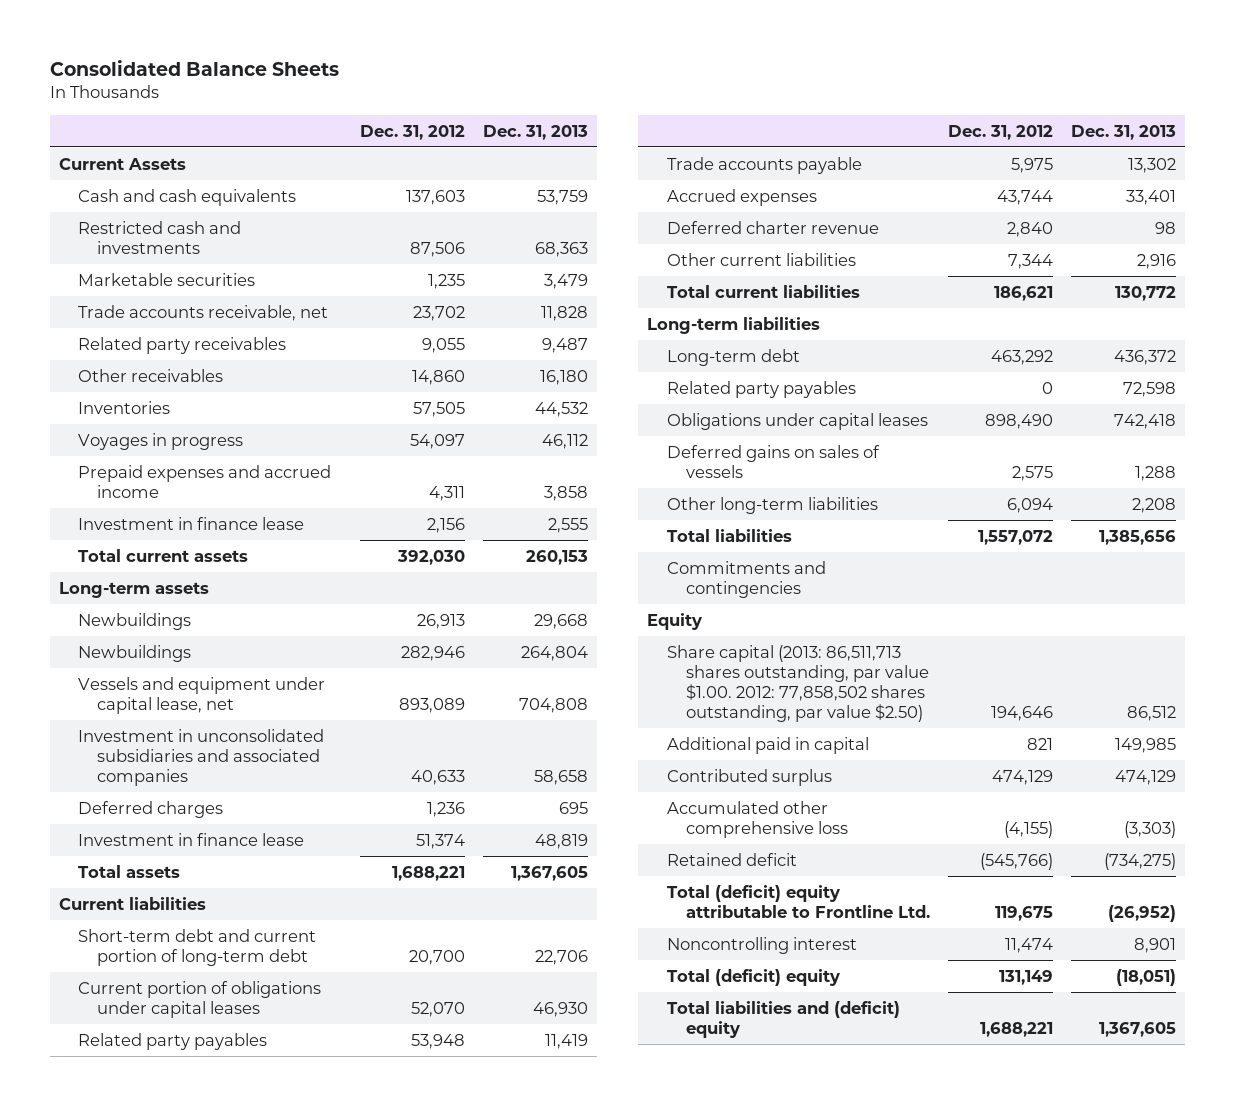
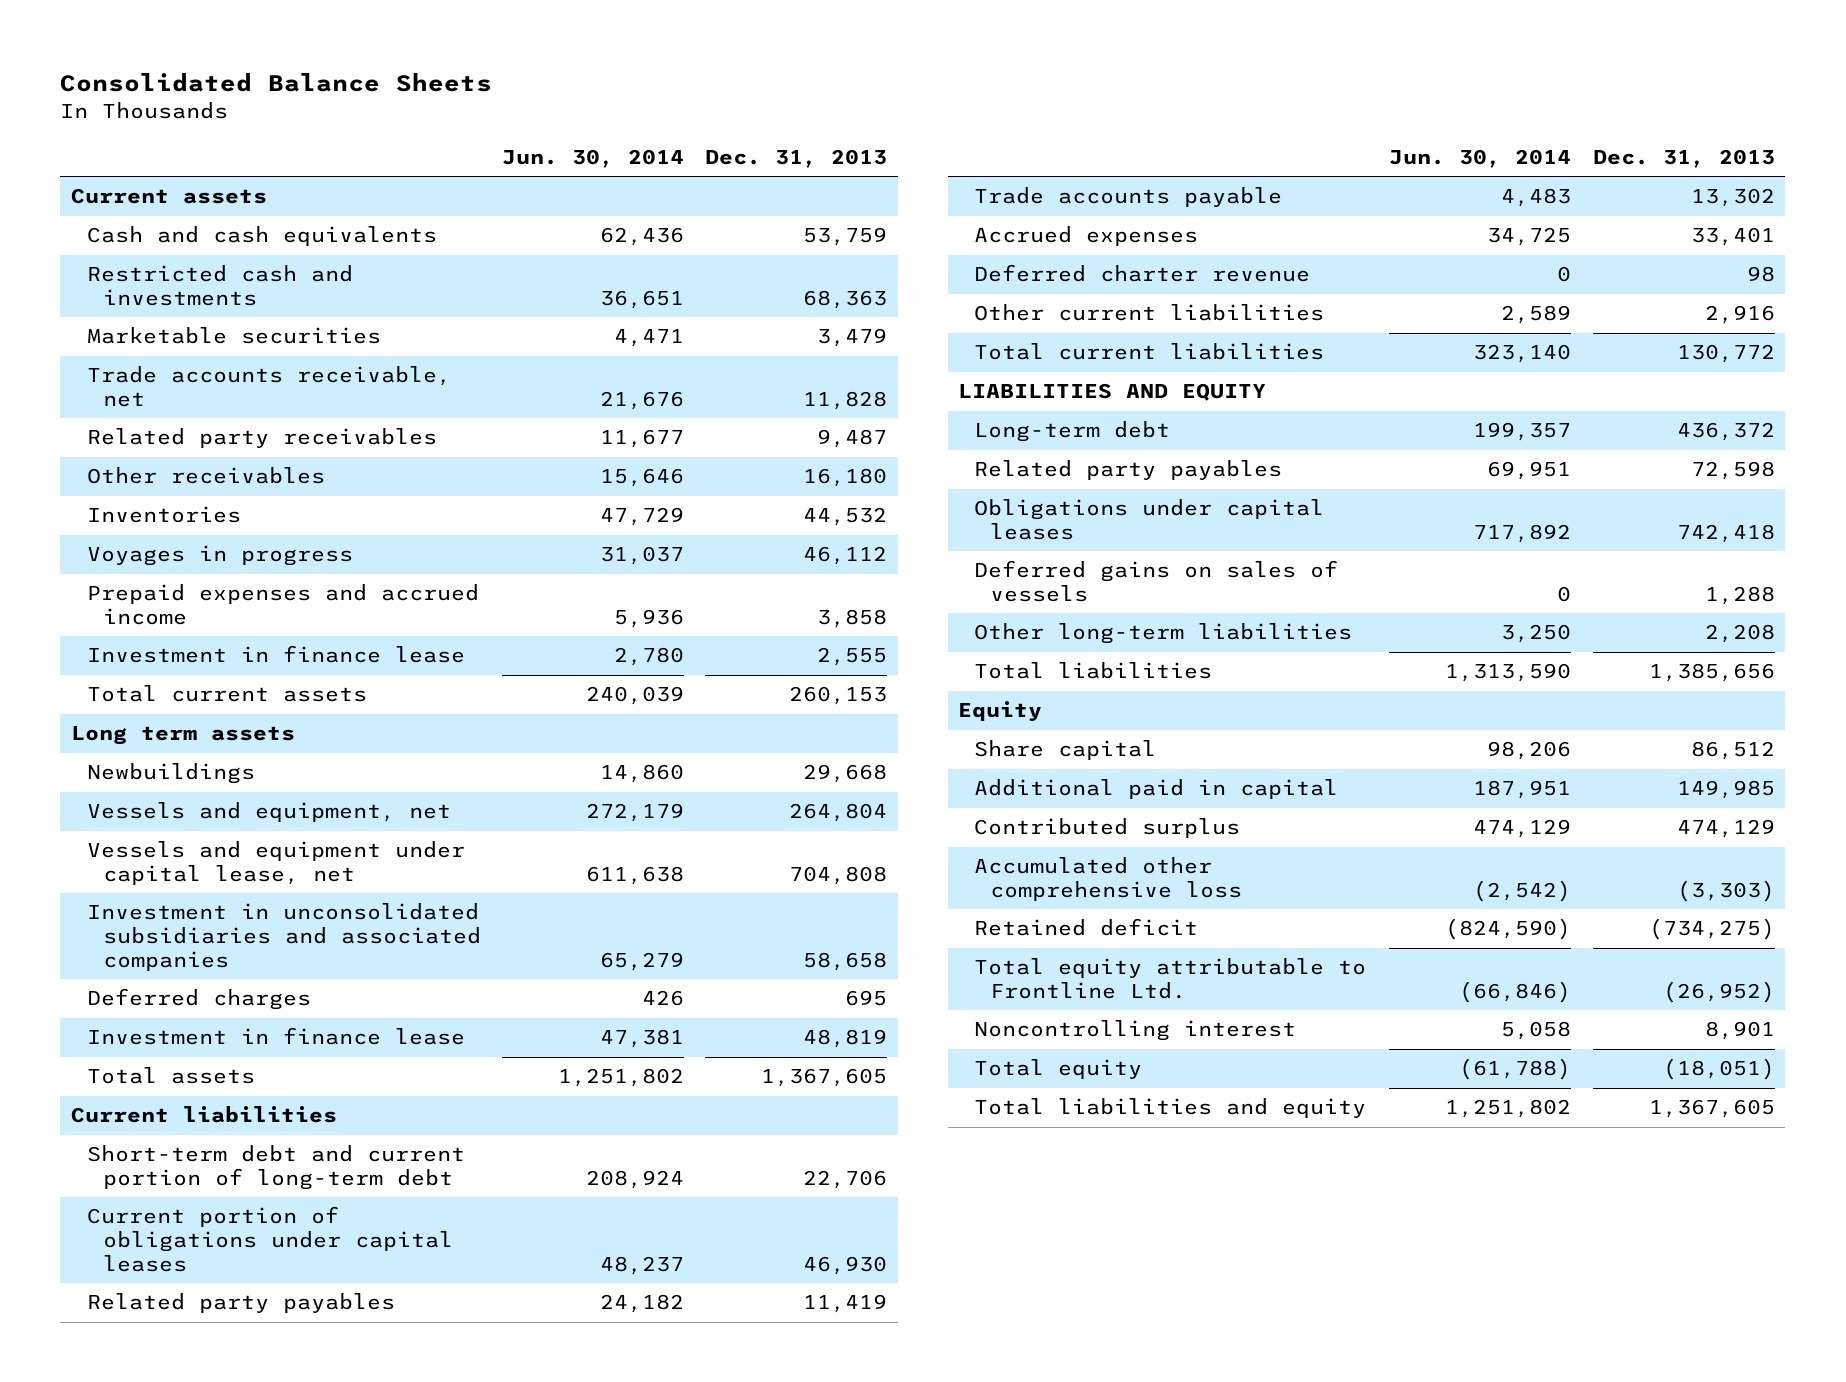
- | Dec. 31, 2012 | Dec. 31, 2013
+ | Jun. 30, 2014 | Dec. 31, 2013
- Current Assets
+ Current assets
- Long-term assets
+ Long term assets
- Newbuildings | 282,946 | 264,804
+ Vessels and equipment, net | 272,179 | 264,804
- Long-term liabilities
+ LIABILITIES AND EQUITY
- Commitments and contingencies
- Share capital (2013: 86,511,713 shares outstanding, par value $1.00. 2012: 77,858,502 shares outstanding, par value $2.50) | 194,646 | 86,512
+ Share capital | 98,206 | 86,512
- Total (deficit) equity attributable to Frontline Ltd. | 119,675 | (26,952)
+ Total equity attributable to Frontline Ltd. | (66,846) | (26,952)
- Total (deficit) equity | 131,149 | (18,051)
- Total liabilities and (deficit) equity | 1,688,221 | 1,367,605
+ Total equity | (61,788) | (18,051)
+ Total liabilities and equity | 1,251,802 | 1,367,605

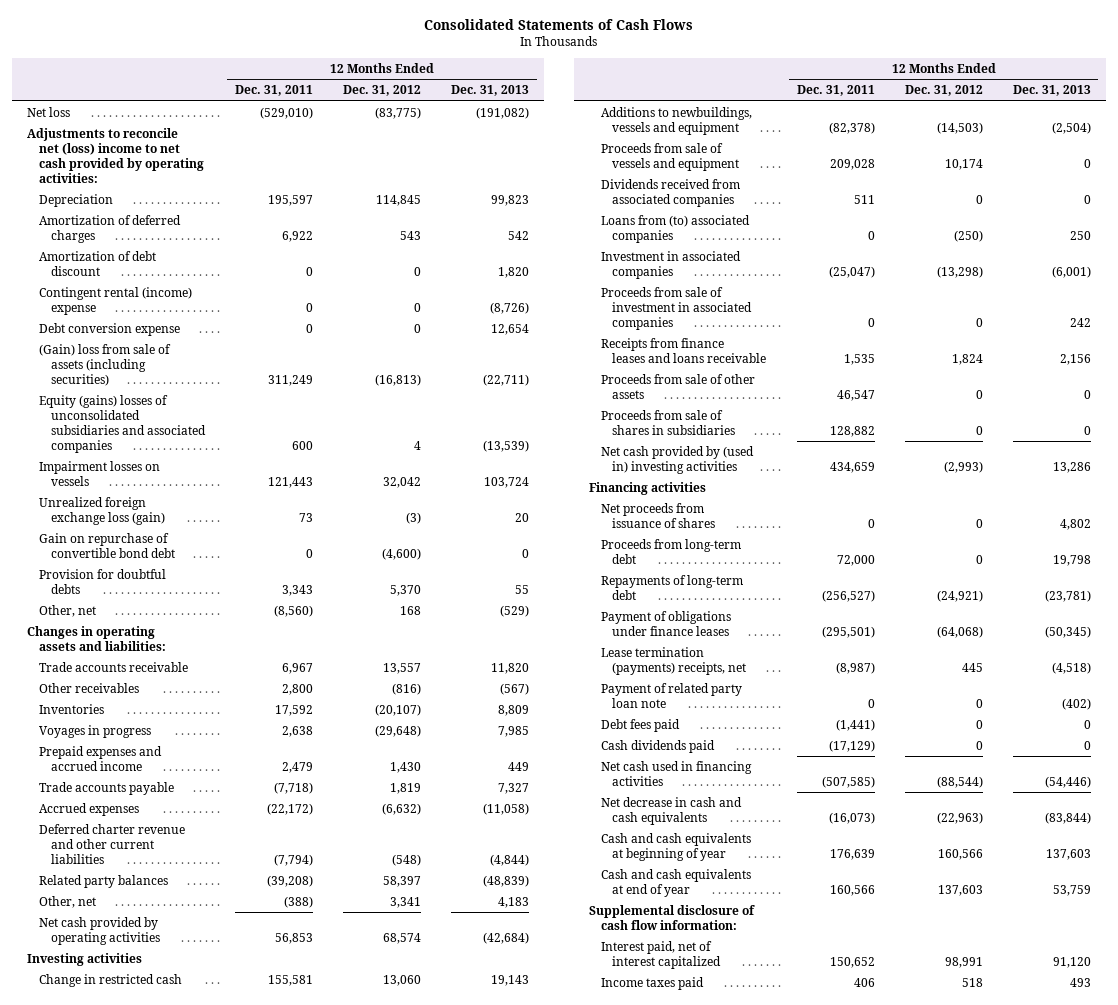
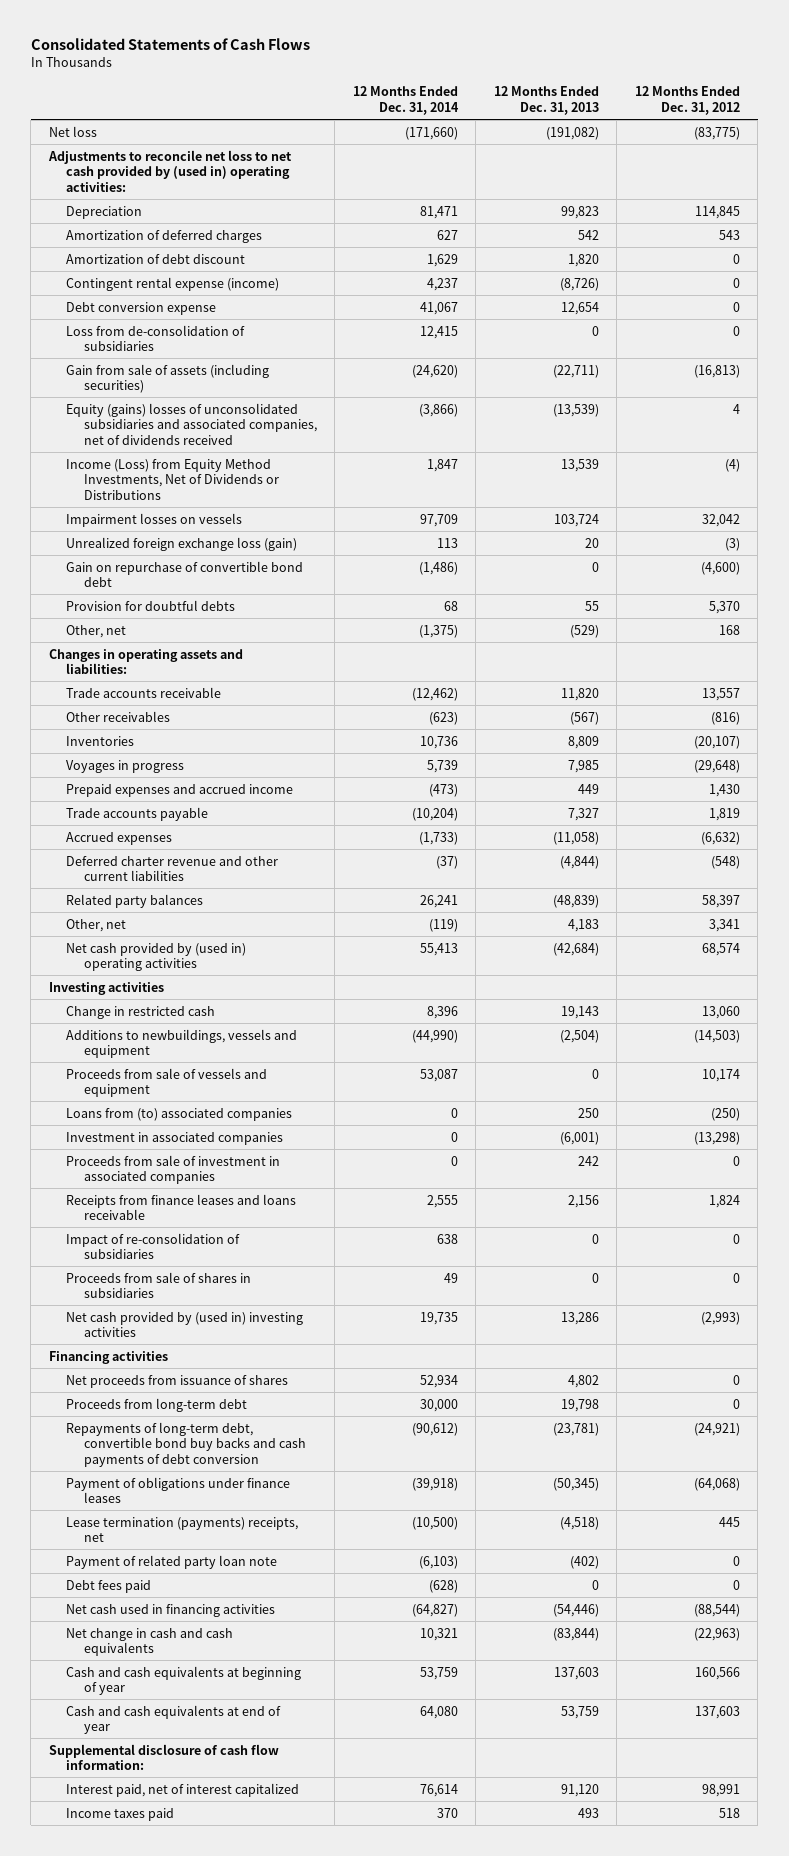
- | 12 Months Ended Dec. 31, 2011 | 12 Months Ended Dec. 31, 2012 | 12 Months Ended Dec. 31, 2013
+ | 12 Months Ended Dec. 31, 2014 | 12 Months Ended Dec. 31, 2013 | 12 Months Ended Dec. 31, 2012
- Adjustments to reconcile net (loss) income to net cash provided by operating activities:
+ Adjustments to reconcile net loss to net cash provided by (used in) operating activities:
- Contingent rental (income) expense | 0 | 0 | (8,726)
+ Contingent rental expense (income) | 4,237 | (8,726) | 0
- (Gain) loss from sale of assets (including securities) | 311,249 | (16,813) | (22,711)
- Equity (gains) losses of unconsolidated subsidiaries and associated companies | 600 | 4 | (13,539)
+ Loss from de-consolidation of subsidiaries | 12,415 | 0 | 0
+ Gain from sale of assets (including securities) | (24,620) | (22,711) | (16,813)
+ Equity (gains) losses of unconsolidated subsidiaries and associated companies, net of dividends received | (3,866) | (13,539) | 4
+ Income (Loss) from Equity Method Investments, Net of Dividends or Distributions | 1,847 | 13,539 | (4)
- Net cash provided by operating activities | 56,853 | 68,574 | (42,684)
+ Net cash provided by (used in) operating activities | 55,413 | (42,684) | 68,574
- Dividends received from associated companies | 511 | 0 | 0
- Proceeds from sale of other assets | 46,547 | 0 | 0
+ Impact of re-consolidation of subsidiaries | 638 | 0 | 0
- Repayments of long-term debt | (256,527) | (24,921) | (23,781)
+ Repayments of long-term debt, convertible bond buy backs and cash payments of debt conversion | (90,612) | (23,781) | (24,921)
- Cash dividends paid | (17,129) | 0 | 0
- Net decrease in cash and cash equivalents | (16,073) | (22,963) | (83,844)
+ Net change in cash and cash equivalents | 10,321 | (83,844) | (22,963)

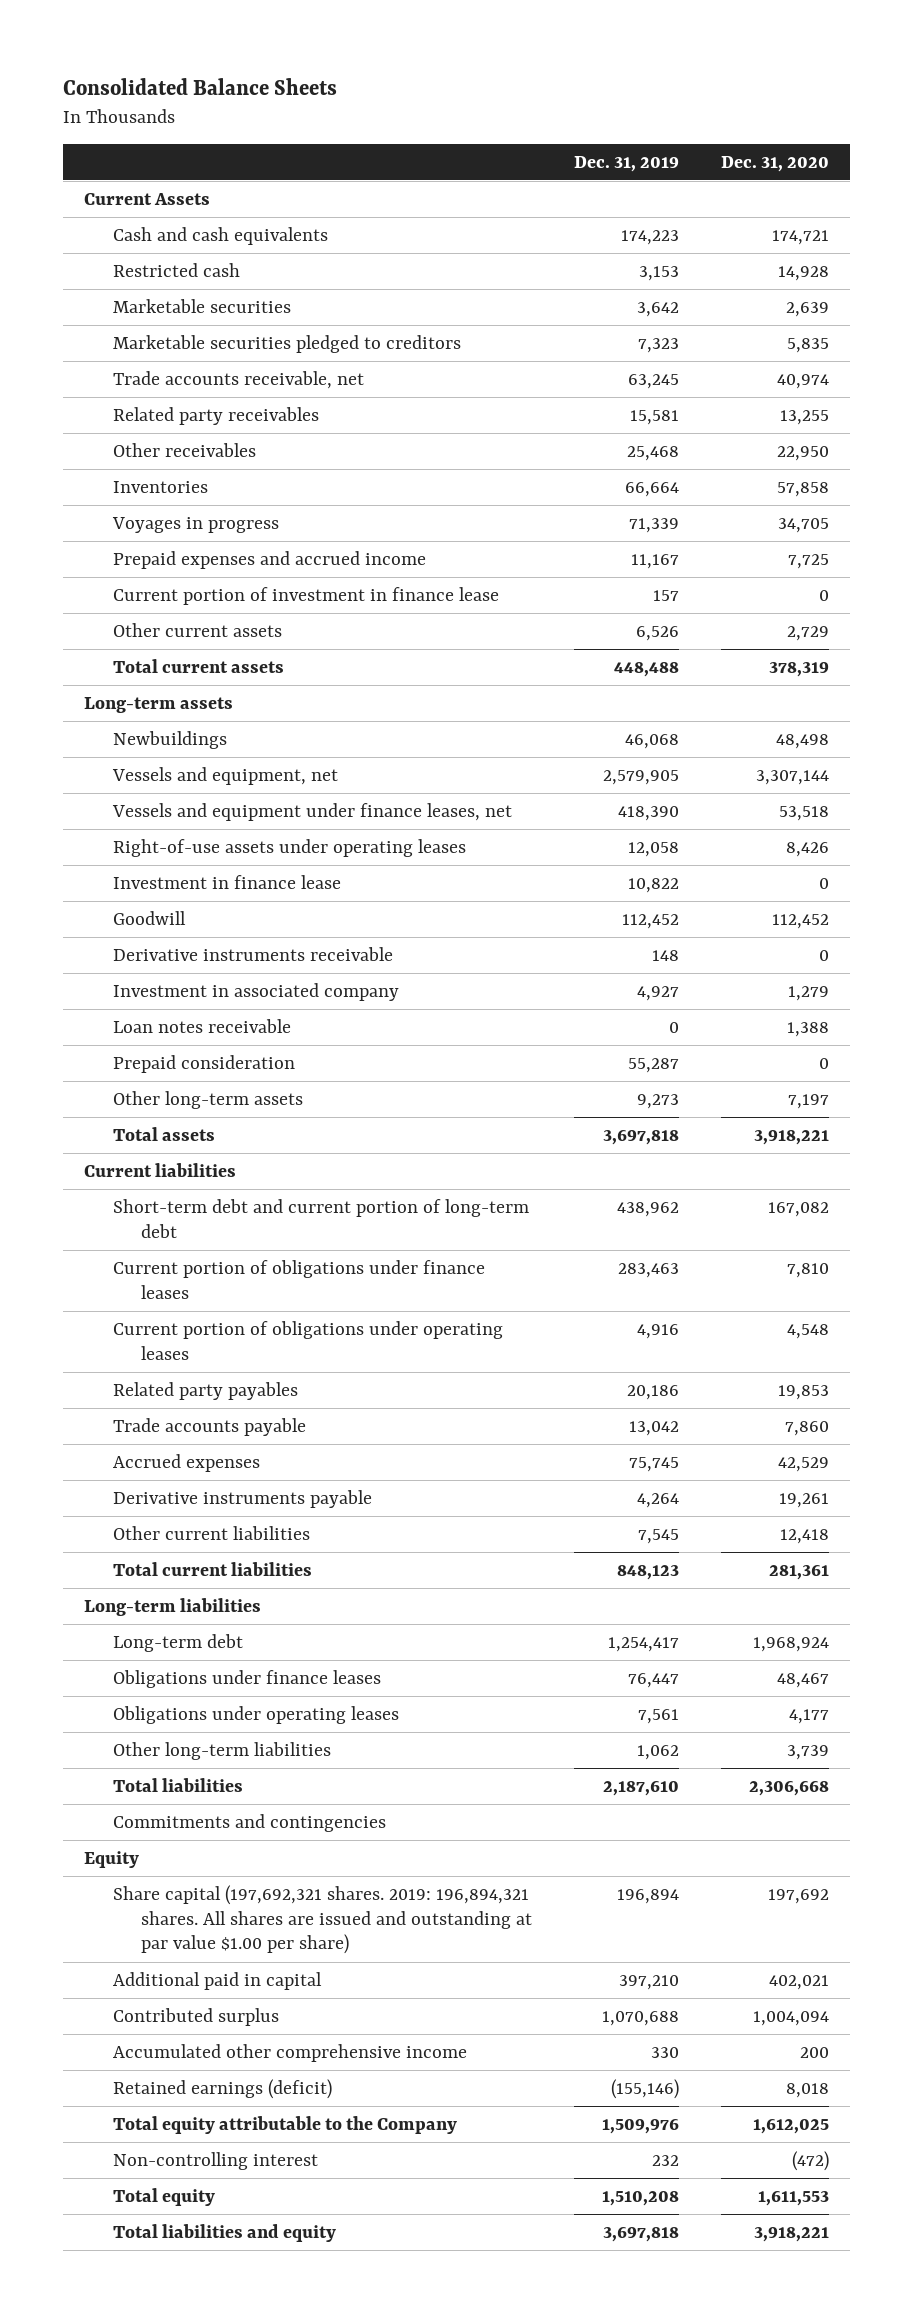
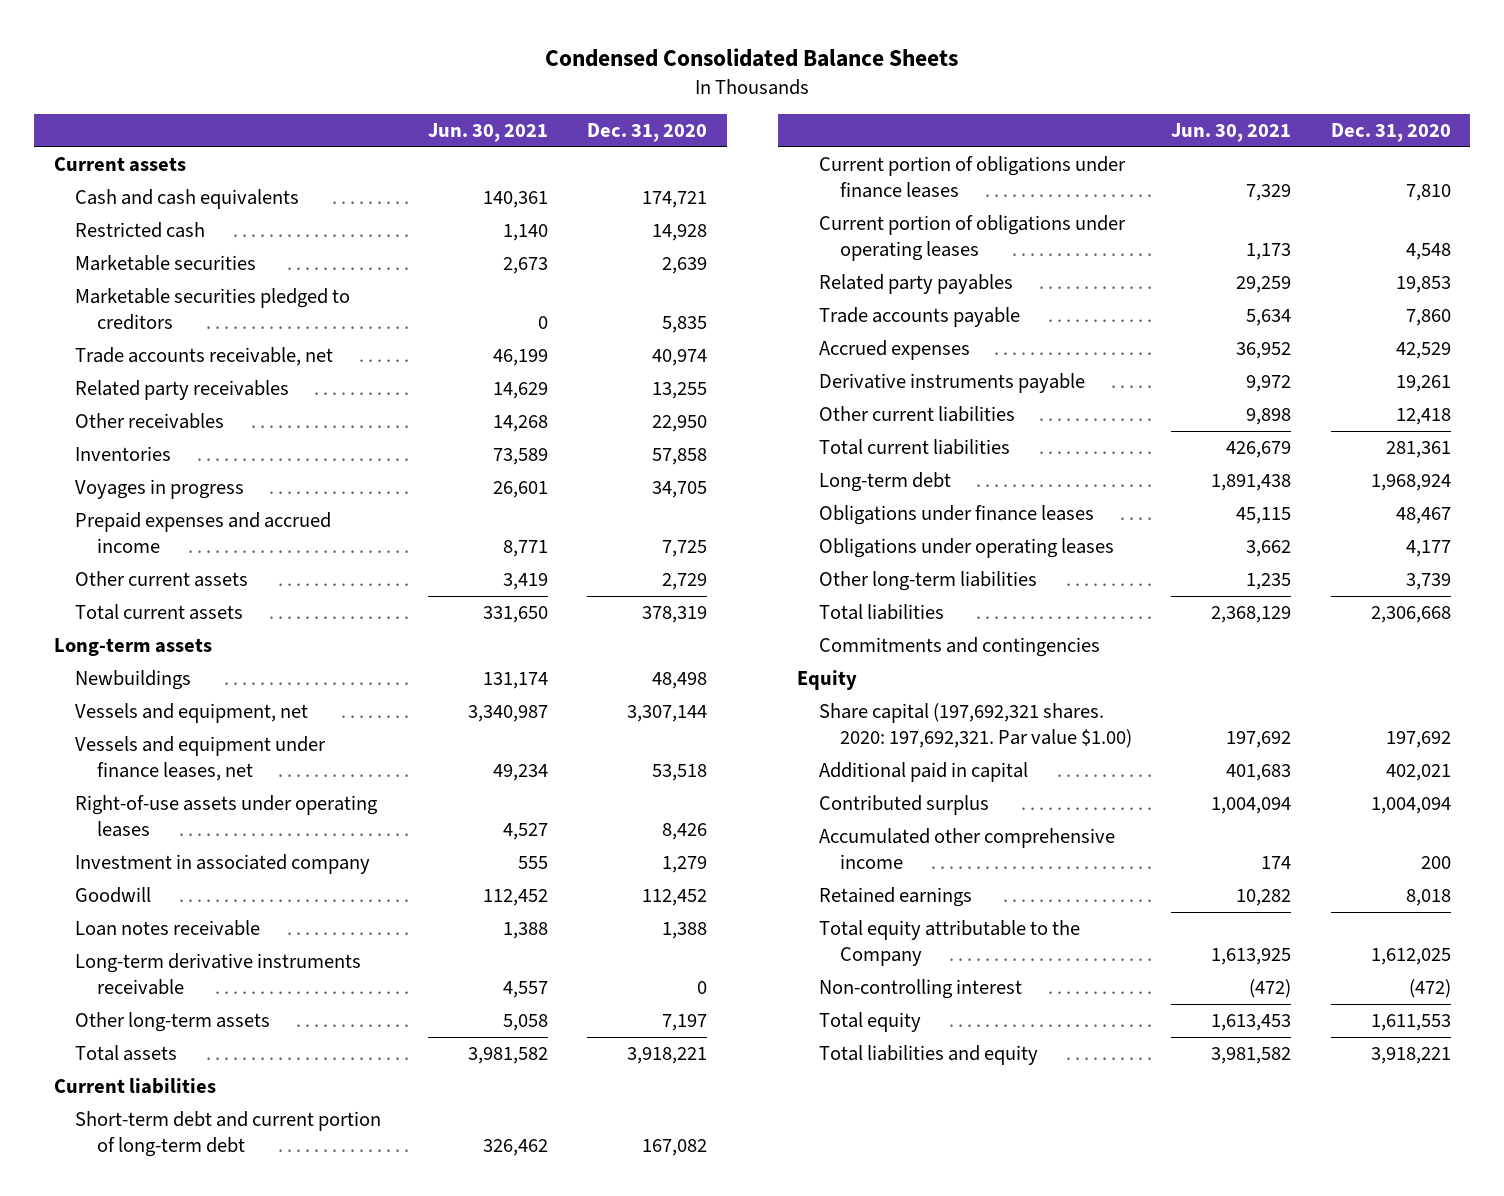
- Consolidated Balance Sheets
+ Condensed Consolidated Balance Sheets
- | Dec. 31, 2019 | Dec. 31, 2020
+ | Jun. 30, 2021 | Dec. 31, 2020
- Current Assets
+ Current assets
- Current portion of investment in finance lease | 157 | 0
- Investment in finance lease | 10,822 | 0
- Derivative instruments receivable | 148 | 0
moved down: Goodwill | 112,452 | 112,452
- Prepaid consideration | 55,287 | 0
+ Long-term derivative instruments receivable | 4,557 | 0
- Long-term liabilities
- Share capital (197,692,321 shares. 2019: 196,894,321 shares. All shares are issued and outstanding at par value $1.00 per share) | 196,894 | 197,692
+ Share capital (197,692,321 shares. 2020: 197,692,321. Par value $1.00) | 197,692 | 197,692
- Retained earnings (deficit) | (155,146) | 8,018
+ Retained earnings | 10,282 | 8,018

